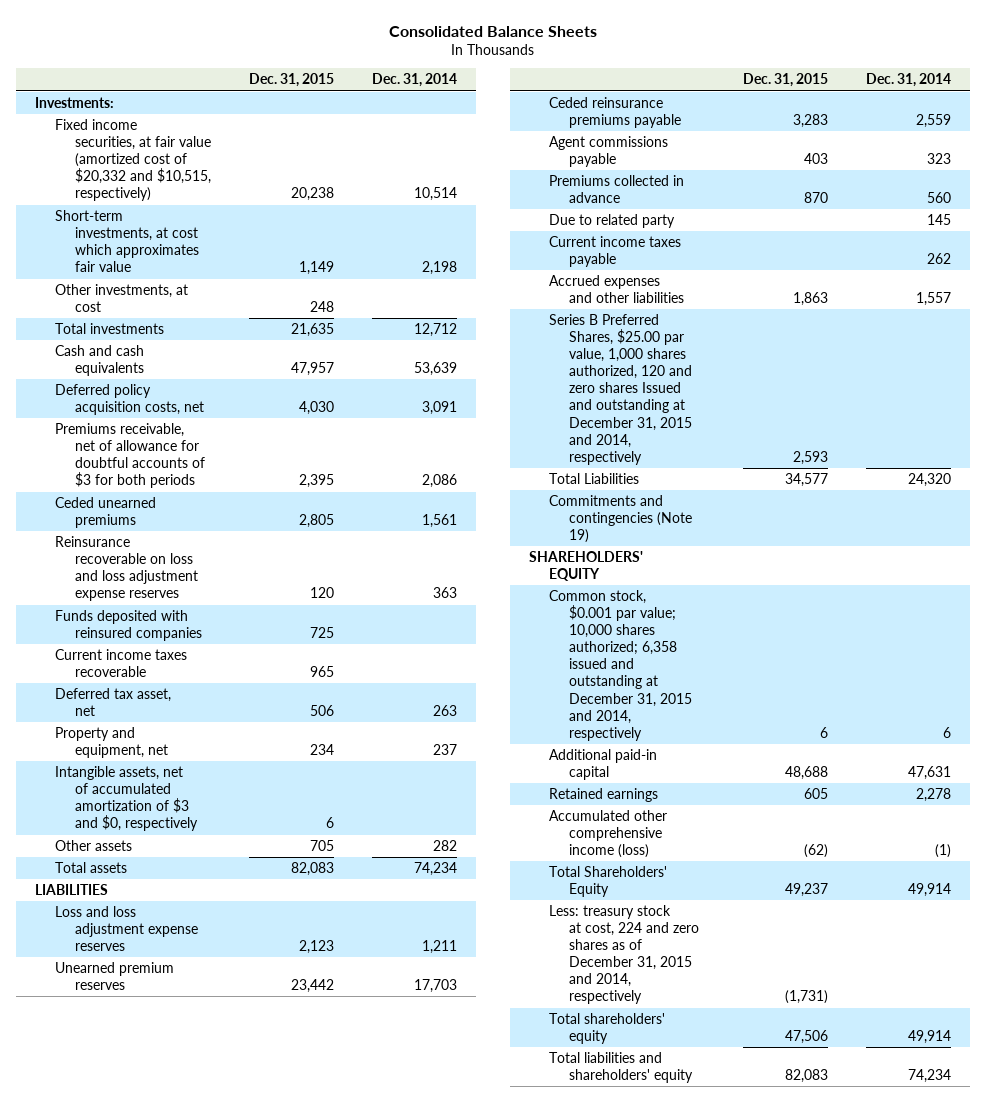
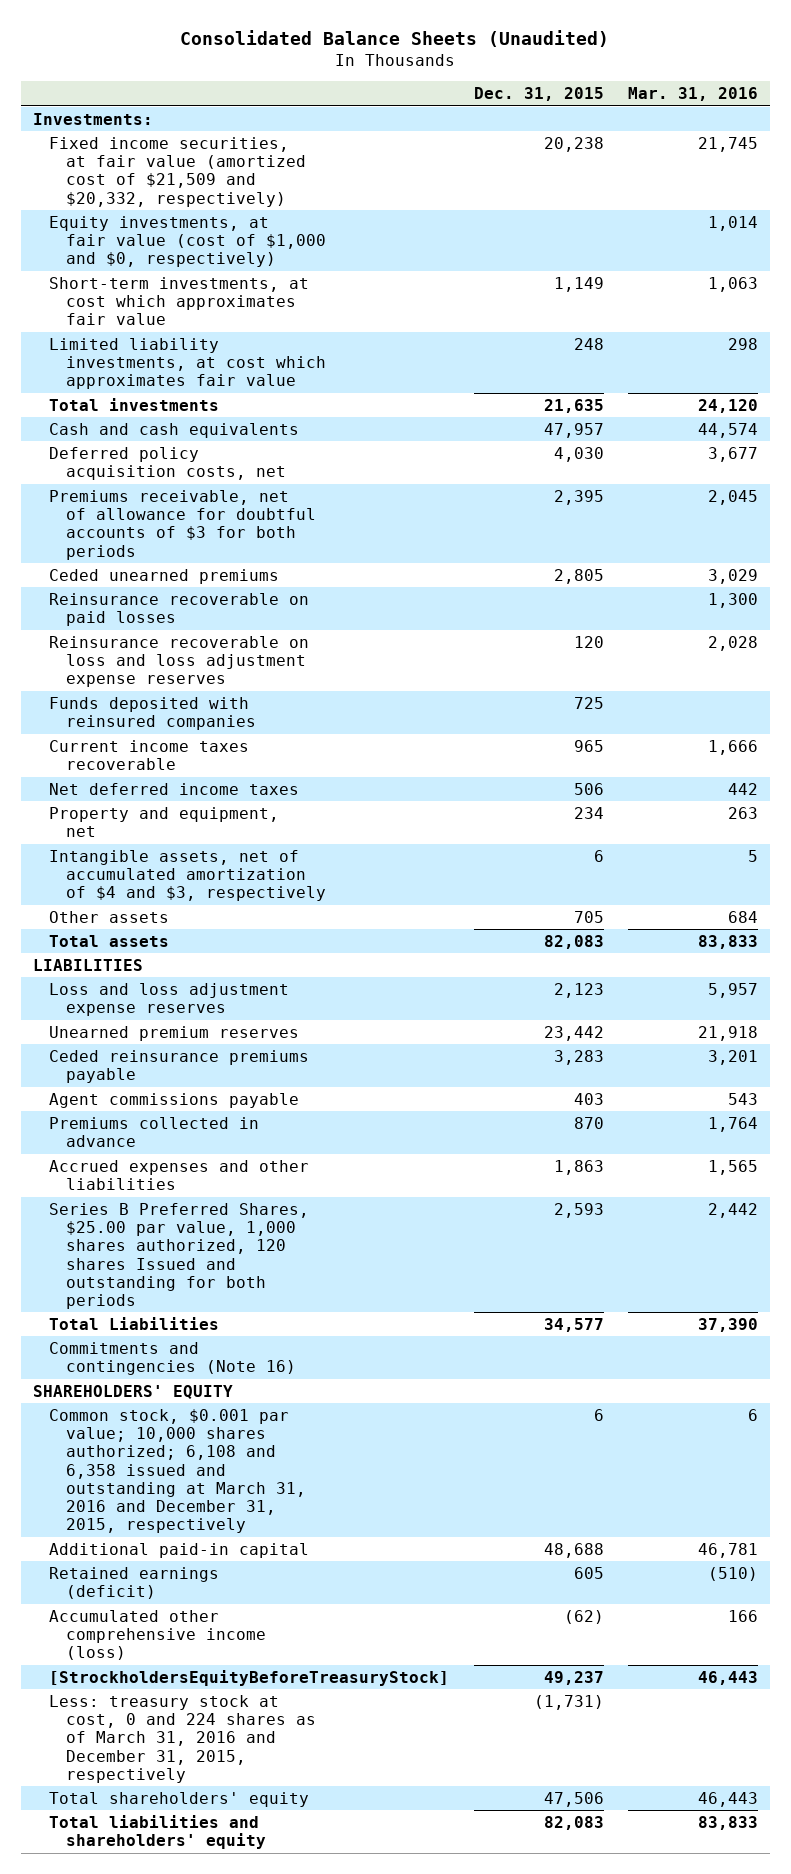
- Consolidated Balance Sheets
+ Consolidated Balance Sheets (Unaudited)
- | Dec. 31, 2015 | Dec. 31, 2014
+ | Dec. 31, 2015 | Mar. 31, 2016
- Fixed income securities, at fair value (amortized cost of $20,332 and $10,515, respectively) | 20,238 | 10,514
+ Fixed income securities, at fair value (amortized cost of $21,509 and $20,332, respectively) | 20,238 | 21,745
+ Equity investments, at fair value (cost of $1,000 and $0, respectively) | | 1,014
- Other investments, at cost | 248 |
+ Limited liability investments, at cost which approximates fair value | 248 | 298
+ Reinsurance recoverable on paid losses | | 1,300
- Deferred tax asset, net | 506 | 263
+ Net deferred income taxes | 506 | 442
- Intangible assets, net of accumulated amortization of $3 and $0, respectively | 6 |
+ Intangible assets, net of accumulated amortization of $4 and $3, respectively | 6 | 5
- Due to related party | | 145
- Current income taxes payable | | 262
- Series B Preferred Shares, $25.00 par value, 1,000 shares authorized, 120 and zero shares Issued and outstanding at December 31, 2015 and 2014, respectively | 2,593 |
+ Series B Preferred Shares, $25.00 par value, 1,000 shares authorized, 120 shares Issued and outstanding for both periods | 2,593 | 2,442
- Commitments and contingencies (Note 19)
+ Commitments and contingencies (Note 16)
- Common stock, $0.001 par value; 10,000 shares authorized; 6,358 issued and outstanding at December 31, 2015 and 2014, respectively | 6 | 6
+ Common stock, $0.001 par value; 10,000 shares authorized; 6,108 and 6,358 issued and outstanding at March 31, 2016 and December 31, 2015, respectively | 6 | 6
- Retained earnings | 605 | 2,278
+ Retained earnings (deficit) | 605 | (510)
- Total Shareholders' Equity | 49,237 | 49,914
- Less: treasury stock at cost, 224 and zero shares as of December 31, 2015 and 2014, respectively | (1,731) |
+ [StrockholdersEquityBeforeTreasuryStock] | 49,237 | 46,443
+ Less: treasury stock at cost, 0 and 224 shares as of March 31, 2016 and December 31, 2015, respectively | (1,731) |

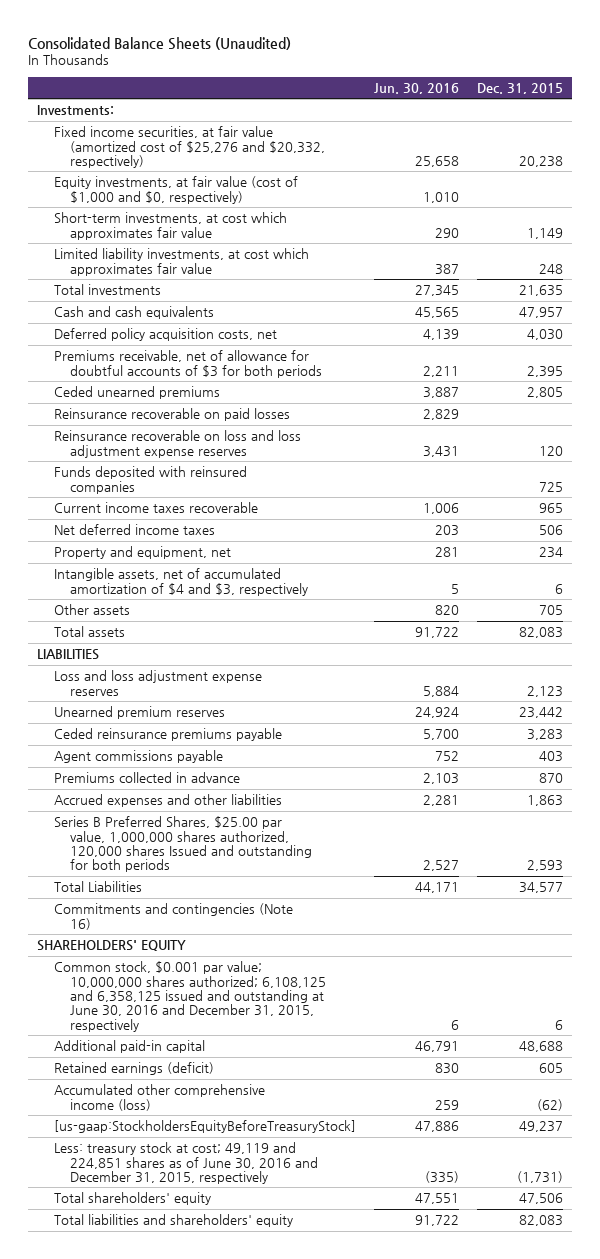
- | Dec. 31, 2015 | Mar. 31, 2016
+ | Jun. 30, 2016 | Dec. 31, 2015
- Fixed income securities, at fair value (amortized cost of $21,509 and $20,332, respectively) | 20,238 | 21,745
+ Fixed income securities, at fair value (amortized cost of $25,276 and $20,332, respectively) | 25,658 | 20,238
- Series B Preferred Shares, $25.00 par value, 1,000 shares authorized, 120 shares Issued and outstanding for both periods | 2,593 | 2,442
+ Series B Preferred Shares, $25.00 par value, 1,000,000 shares authorized, 120,000 shares Issued and outstanding for both periods | 2,527 | 2,593
- Common stock, $0.001 par value; 10,000 shares authorized; 6,108 and 6,358 issued and outstanding at March 31, 2016 and December 31, 2015, respectively | 6 | 6
+ Common stock, $0.001 par value; 10,000,000 shares authorized; 6,108,125 and 6,358,125 issued and outstanding at June 30, 2016 and December 31, 2015, respectively | 6 | 6
- [StrockholdersEquityBeforeTreasuryStock] | 49,237 | 46,443
- Less: treasury stock at cost, 0 and 224 shares as of March 31, 2016 and December 31, 2015, respectively | (1,731) |
+ [us-gaap:StockholdersEquityBeforeTreasuryStock] | 47,886 | 49,237
+ Less: treasury stock at cost; 49,119 and 224,851 shares as of June 30, 2016 and December 31, 2015, respectively | (335) | (1,731)

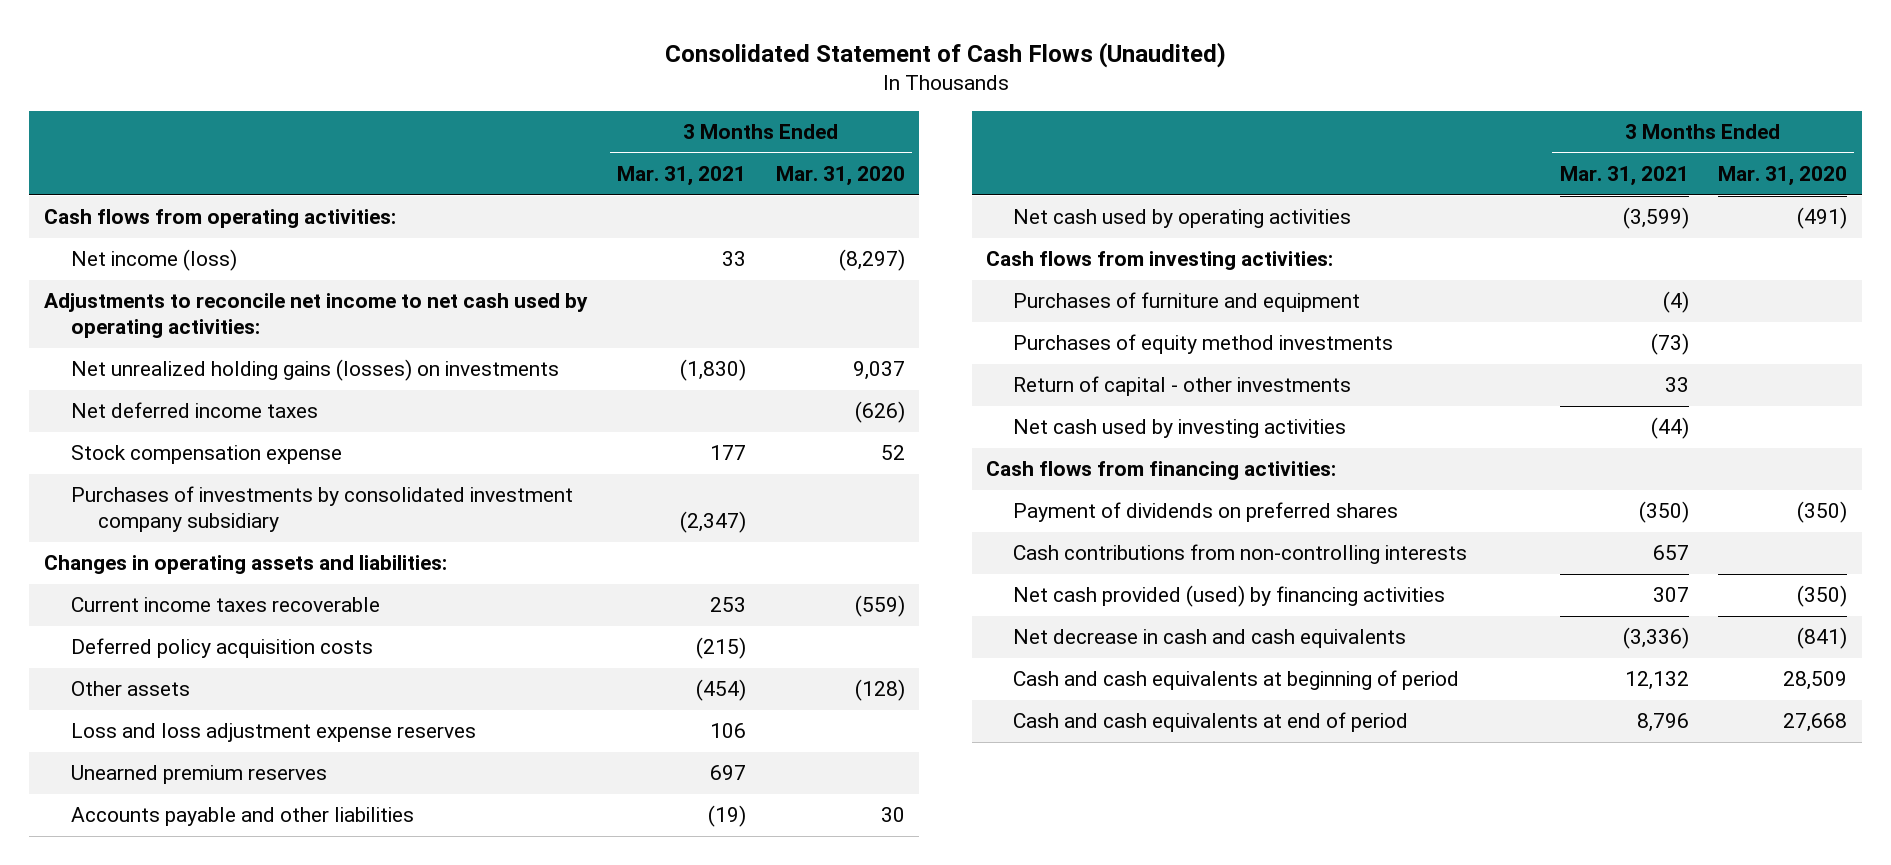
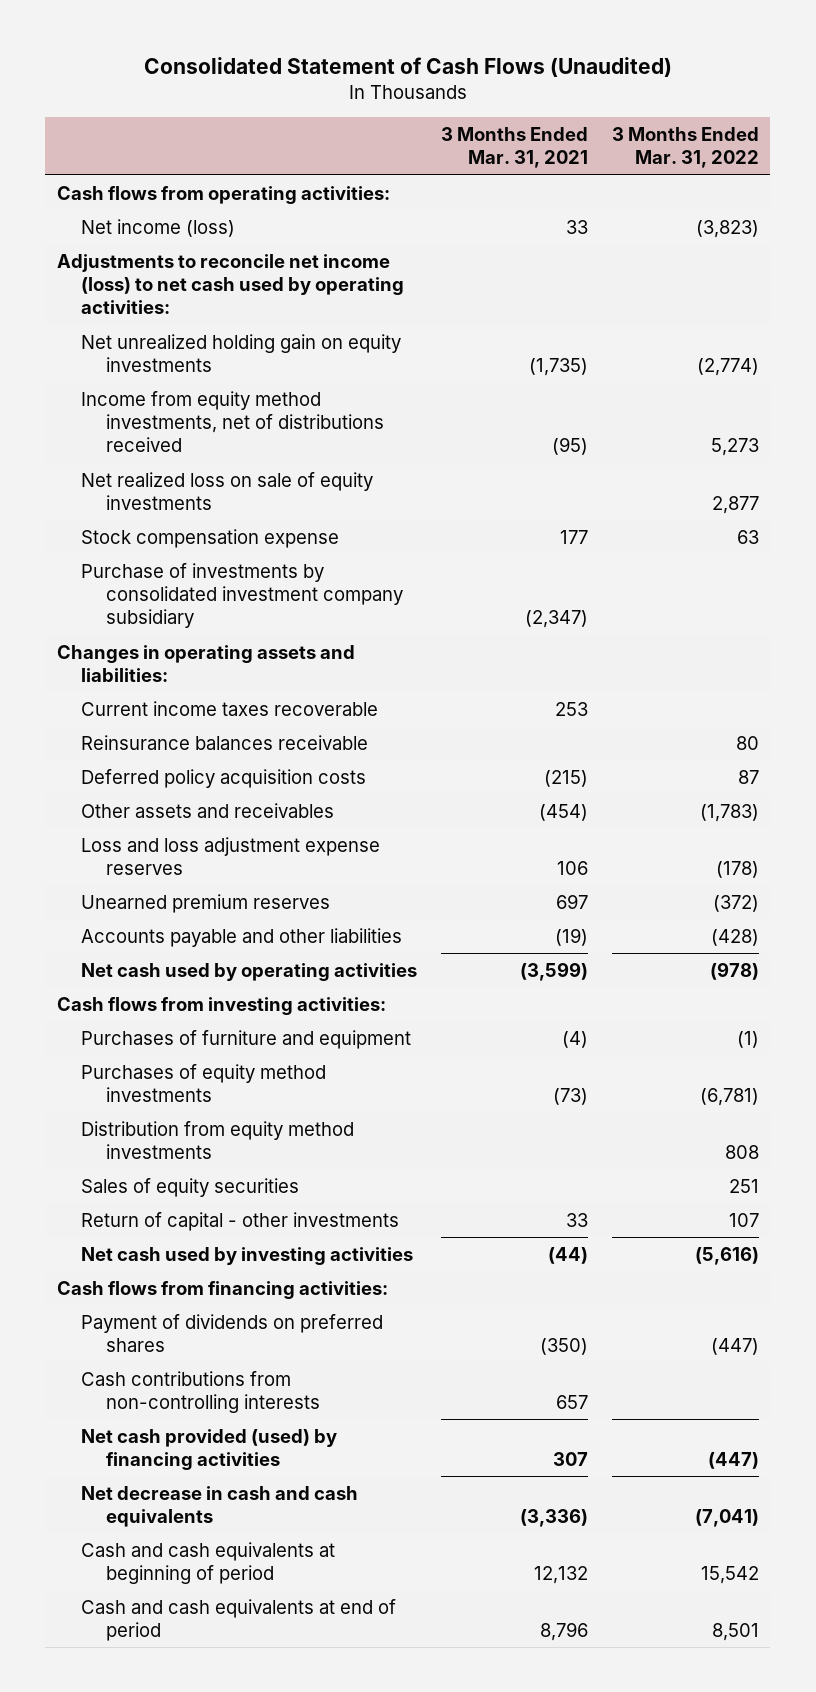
- | 3 Months Ended Mar. 31, 2021 | 3 Months Ended Mar. 31, 2020
+ | 3 Months Ended Mar. 31, 2021 | 3 Months Ended Mar. 31, 2022
- Adjustments to reconcile net income to net cash used by operating activities:
- Net unrealized holding gains (losses) on investments | (1,830) | 9,037
- Net deferred income taxes | | (626)
+ Adjustments to reconcile net income (loss) to net cash used by operating activities:
+ Net unrealized holding gain on equity investments | (1,735) | (2,774)
+ Income from equity method investments, net of distributions received | (95) | 5,273
+ Net realized loss on sale of equity investments | | 2,877
- Purchases of investments by consolidated investment company subsidiary | (2,347) |
+ Purchase of investments by consolidated investment company subsidiary | (2,347) |
+ Reinsurance balances receivable | | 80
- Other assets | (454) | (128)
+ Other assets and receivables | (454) | (1,783)
+ Distribution from equity method investments | | 808
+ Sales of equity securities | | 251

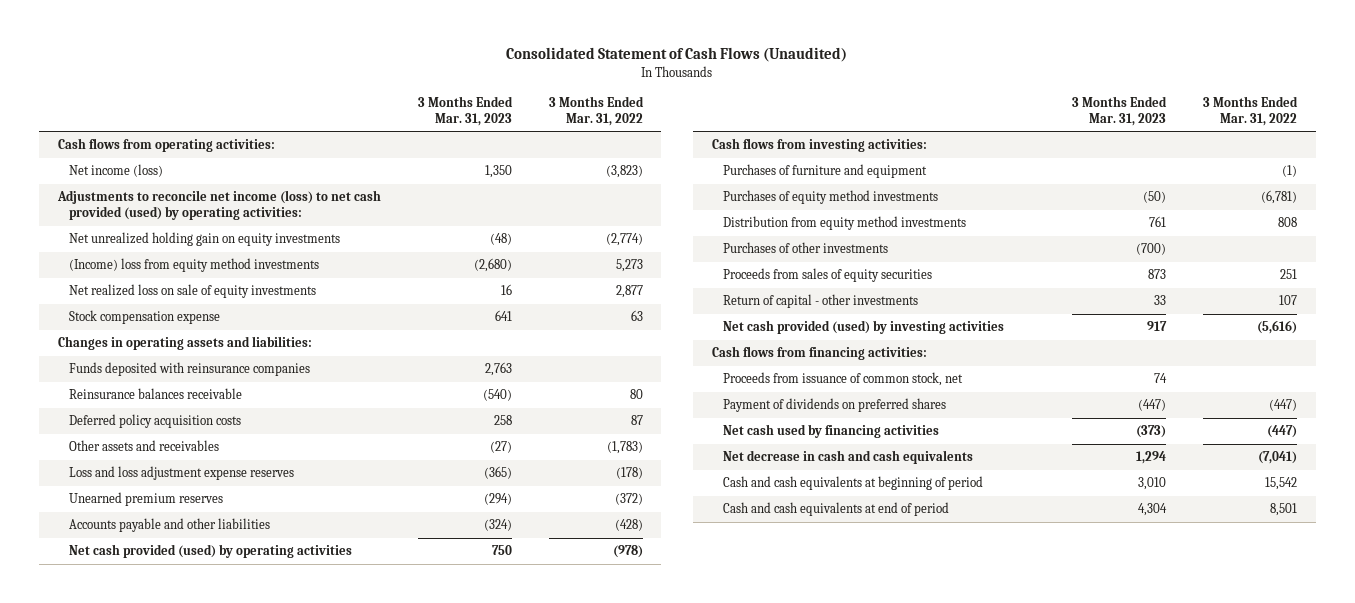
- | 3 Months Ended Mar. 31, 2021 | 3 Months Ended Mar. 31, 2022
+ | 3 Months Ended Mar. 31, 2023 | 3 Months Ended Mar. 31, 2022
- Adjustments to reconcile net income (loss) to net cash used by operating activities:
+ Adjustments to reconcile net income (loss) to net cash provided (used) by operating activities:
- Income from equity method investments, net of distributions received | (95) | 5,273
+ (Income) loss from equity method investments | (2,680) | 5,273
- Purchase of investments by consolidated investment company subsidiary | (2,347) |
- Current income taxes recoverable | 253 |
+ Funds deposited with reinsurance companies | 2,763 |
- Net cash used by operating activities | (3,599) | (978)
+ Net cash provided (used) by operating activities | 750 | (978)
- Sales of equity securities | | 251
+ Purchases of other investments | (700) |
+ Proceeds from sales of equity securities | 873 | 251
- Net cash used by investing activities | (44) | (5,616)
+ Net cash provided (used) by investing activities | 917 | (5,616)
+ Proceeds from issuance of common stock, net | 74 |
- Cash contributions from non-controlling interests | 657 |
- Net cash provided (used) by financing activities | 307 | (447)
+ Net cash used by financing activities | (373) | (447)

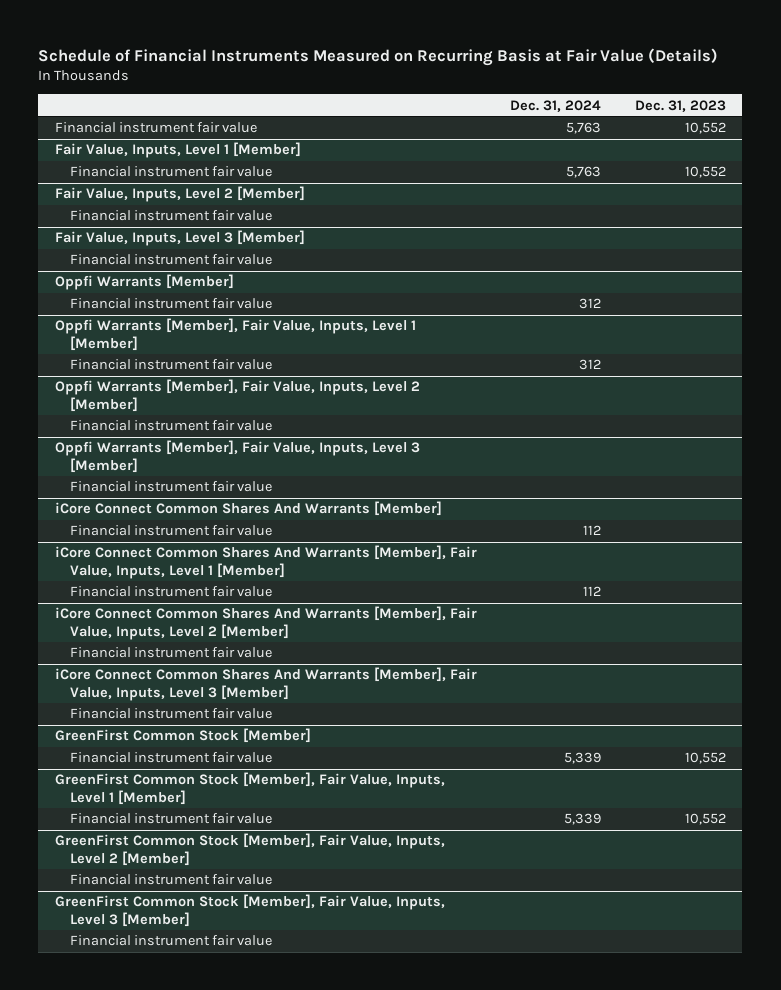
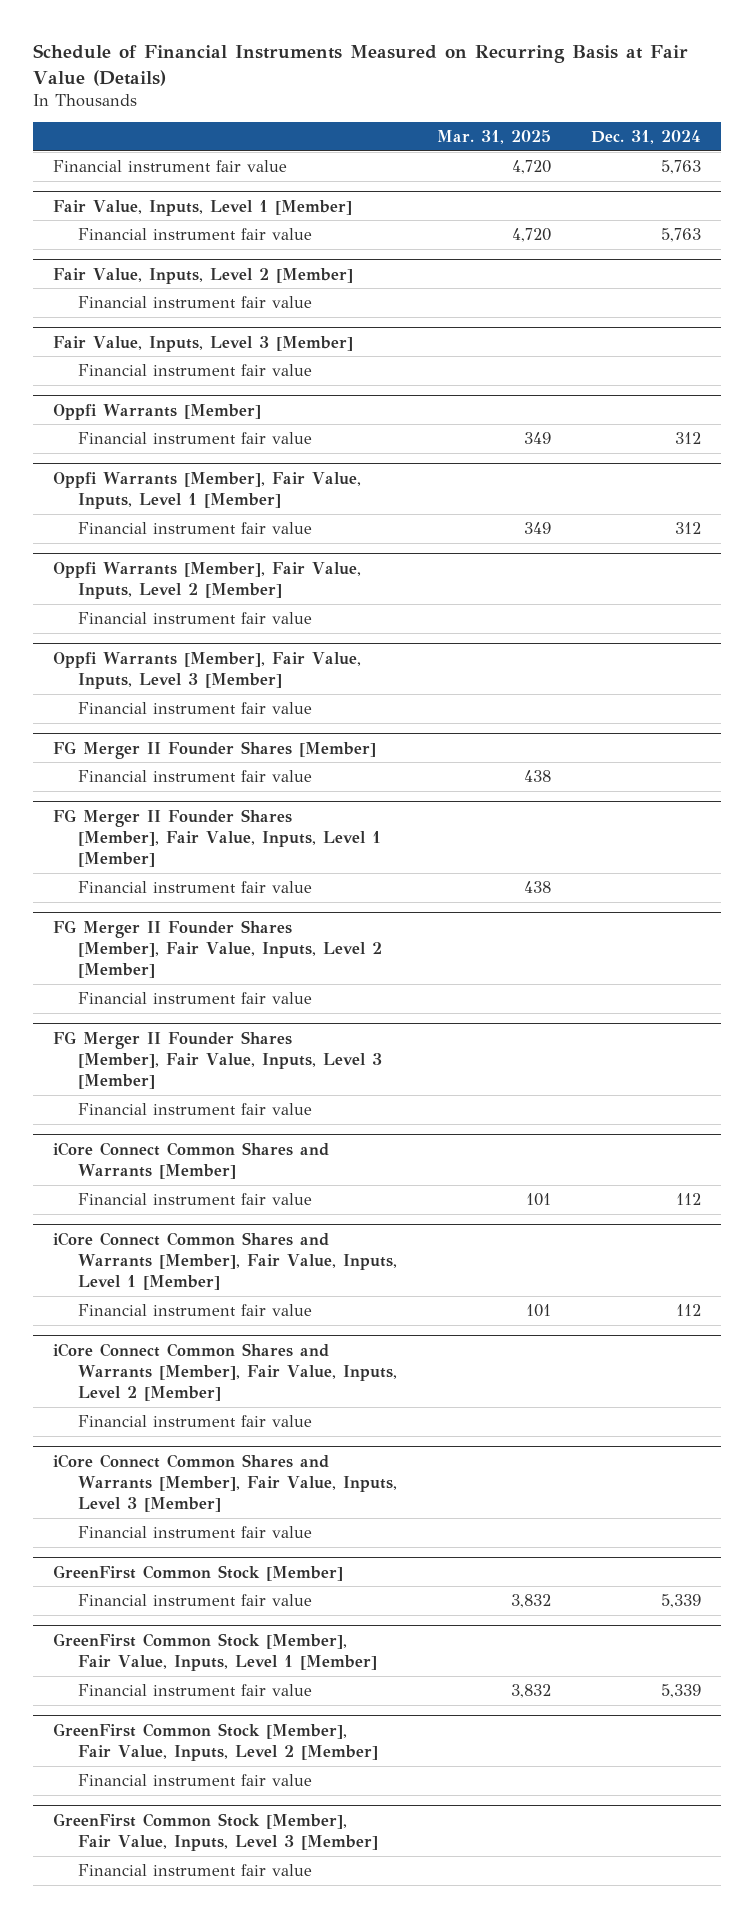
- | Dec. 31, 2024 | Dec. 31, 2023
+ | Mar. 31, 2025 | Dec. 31, 2024
- iCore Connect Common Shares And Warrants [Member]
+ FG Merger II Founder Shares [Member]
+ Financial instrument fair value | 438 |
+ FG Merger II Founder Shares [Member], Fair Value, Inputs, Level 1 [Member]
+ Financial instrument fair value | 438 |
+ FG Merger II Founder Shares [Member], Fair Value, Inputs, Level 2 [Member]
+ Financial instrument fair value
+ FG Merger II Founder Shares [Member], Fair Value, Inputs, Level 3 [Member]
+ Financial instrument fair value
+ iCore Connect Common Shares and Warrants [Member]
- iCore Connect Common Shares And Warrants [Member], Fair Value, Inputs, Level 1 [Member]
+ iCore Connect Common Shares and Warrants [Member], Fair Value, Inputs, Level 1 [Member]
- iCore Connect Common Shares And Warrants [Member], Fair Value, Inputs, Level 2 [Member]
+ iCore Connect Common Shares and Warrants [Member], Fair Value, Inputs, Level 2 [Member]
- iCore Connect Common Shares And Warrants [Member], Fair Value, Inputs, Level 3 [Member]
+ iCore Connect Common Shares and Warrants [Member], Fair Value, Inputs, Level 3 [Member]

